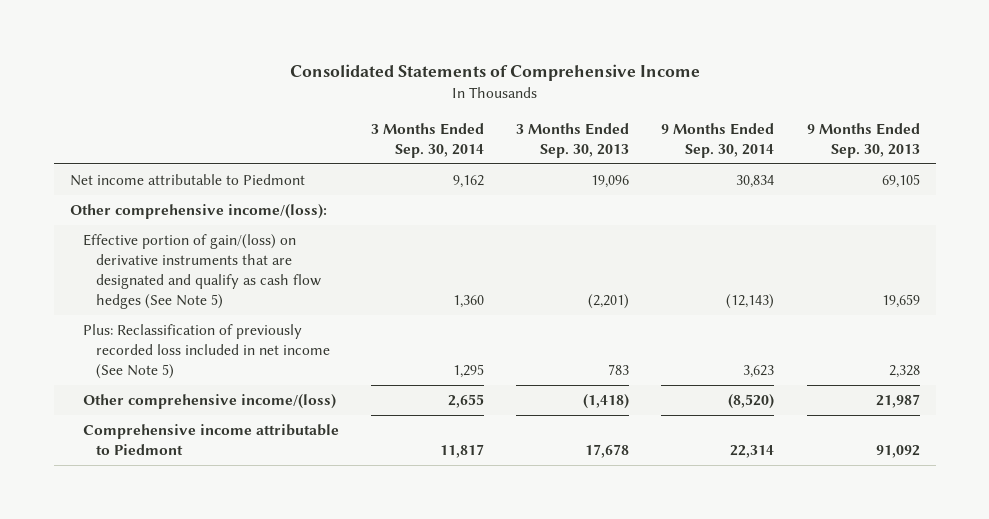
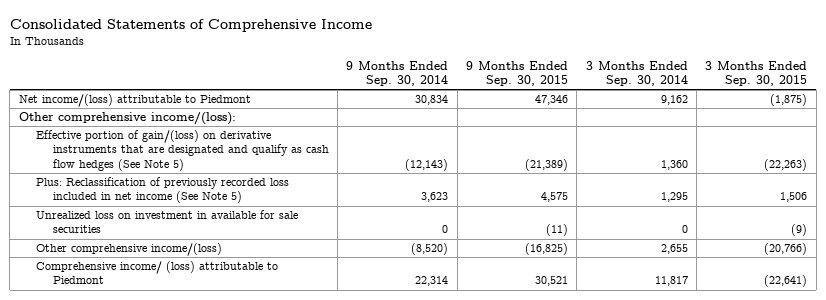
- | 3 Months Ended Sep. 30, 2014 | 3 Months Ended Sep. 30, 2013 | 9 Months Ended Sep. 30, 2014 | 9 Months Ended Sep. 30, 2013
+ | 9 Months Ended Sep. 30, 2014 | 9 Months Ended Sep. 30, 2015 | 3 Months Ended Sep. 30, 2014 | 3 Months Ended Sep. 30, 2015
- Net income attributable to Piedmont | 9,162 | 19,096 | 30,834 | 69,105
+ Net income/(loss) attributable to Piedmont | 30,834 | 47,346 | 9,162 | (1,875)
+ Unrealized loss on investment in available for sale securities | 0 | (11) | 0 | (9)
- Comprehensive income attributable to Piedmont | 11,817 | 17,678 | 22,314 | 91,092
+ Comprehensive income/ (loss) attributable to Piedmont | 22,314 | 30,521 | 11,817 | (22,641)

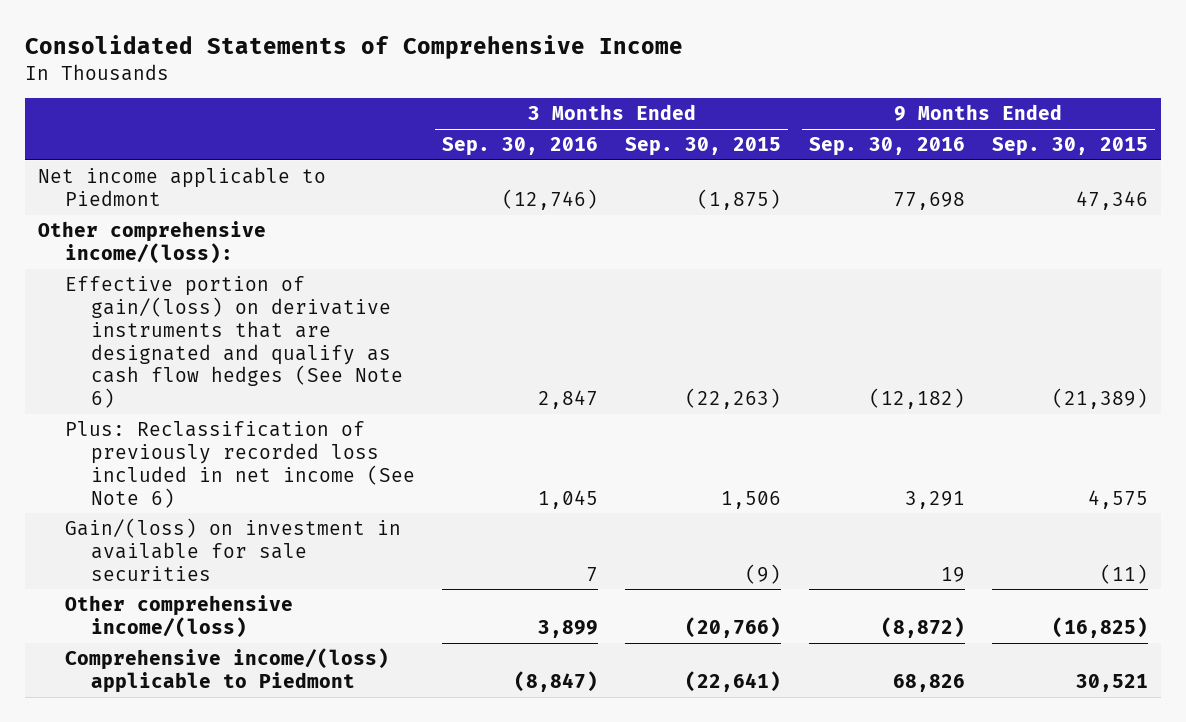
- | 9 Months Ended Sep. 30, 2014 | 9 Months Ended Sep. 30, 2015 | 3 Months Ended Sep. 30, 2014 | 3 Months Ended Sep. 30, 2015
+ | 3 Months Ended Sep. 30, 2016 | 3 Months Ended Sep. 30, 2015 | 9 Months Ended Sep. 30, 2016 | 9 Months Ended Sep. 30, 2015
- Net income/(loss) attributable to Piedmont | 30,834 | 47,346 | 9,162 | (1,875)
+ Net income applicable to Piedmont | (12,746) | (1,875) | 77,698 | 47,346
- Effective portion of gain/(loss) on derivative instruments that are designated and qualify as cash flow hedges (See Note 5) | (12,143) | (21,389) | 1,360 | (22,263)
- Plus: Reclassification of previously recorded loss included in net income (See Note 5) | 3,623 | 4,575 | 1,295 | 1,506
- Unrealized loss on investment in available for sale securities | 0 | (11) | 0 | (9)
+ Effective portion of gain/(loss) on derivative instruments that are designated and qualify as cash flow hedges (See Note 6) | 2,847 | (22,263) | (12,182) | (21,389)
+ Plus: Reclassification of previously recorded loss included in net income (See Note 6) | 1,045 | 1,506 | 3,291 | 4,575
+ Gain/(loss) on investment in available for sale securities | 7 | (9) | 19 | (11)
- Comprehensive income/ (loss) attributable to Piedmont | 22,314 | 30,521 | 11,817 | (22,641)
+ Comprehensive income/(loss) applicable to Piedmont | (8,847) | (22,641) | 68,826 | 30,521

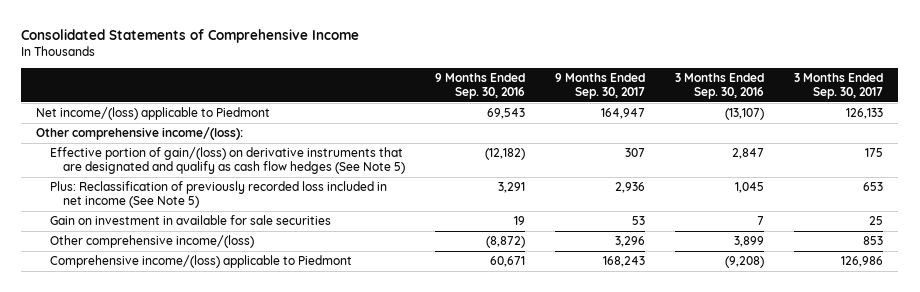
- | 3 Months Ended Sep. 30, 2016 | 3 Months Ended Sep. 30, 2015 | 9 Months Ended Sep. 30, 2016 | 9 Months Ended Sep. 30, 2015
+ | 9 Months Ended Sep. 30, 2016 | 9 Months Ended Sep. 30, 2017 | 3 Months Ended Sep. 30, 2016 | 3 Months Ended Sep. 30, 2017
- Net income applicable to Piedmont | (12,746) | (1,875) | 77,698 | 47,346
+ Net income/(loss) applicable to Piedmont | 69,543 | 164,947 | (13,107) | 126,133
- Effective portion of gain/(loss) on derivative instruments that are designated and qualify as cash flow hedges (See Note 6) | 2,847 | (22,263) | (12,182) | (21,389)
- Plus: Reclassification of previously recorded loss included in net income (See Note 6) | 1,045 | 1,506 | 3,291 | 4,575
- Gain/(loss) on investment in available for sale securities | 7 | (9) | 19 | (11)
+ Effective portion of gain/(loss) on derivative instruments that are designated and qualify as cash flow hedges (See Note 5) | (12,182) | 307 | 2,847 | 175
+ Plus: Reclassification of previously recorded loss included in net income (See Note 5) | 3,291 | 2,936 | 1,045 | 653
+ Gain on investment in available for sale securities | 19 | 53 | 7 | 25
- Comprehensive income/(loss) applicable to Piedmont | (8,847) | (22,641) | 68,826 | 30,521
+ Comprehensive income/(loss) applicable to Piedmont | 60,671 | 168,243 | (9,208) | 126,986

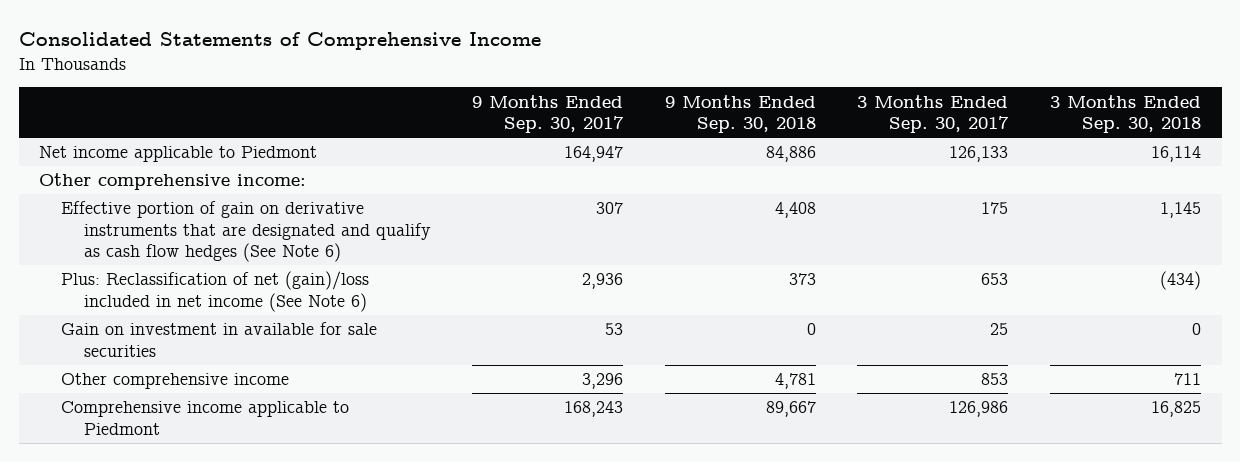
- | 9 Months Ended Sep. 30, 2016 | 9 Months Ended Sep. 30, 2017 | 3 Months Ended Sep. 30, 2016 | 3 Months Ended Sep. 30, 2017
+ | 9 Months Ended Sep. 30, 2017 | 9 Months Ended Sep. 30, 2018 | 3 Months Ended Sep. 30, 2017 | 3 Months Ended Sep. 30, 2018
- Net income/(loss) applicable to Piedmont | 69,543 | 164,947 | (13,107) | 126,133
- Other comprehensive income/(loss):
- Effective portion of gain/(loss) on derivative instruments that are designated and qualify as cash flow hedges (See Note 5) | (12,182) | 307 | 2,847 | 175
- Plus: Reclassification of previously recorded loss included in net income (See Note 5) | 3,291 | 2,936 | 1,045 | 653
+ Net income applicable to Piedmont | 164,947 | 84,886 | 126,133 | 16,114
+ Other comprehensive income:
+ Effective portion of gain on derivative instruments that are designated and qualify as cash flow hedges (See Note 6) | 307 | 4,408 | 175 | 1,145
+ Plus: Reclassification of net (gain)/loss included in net income (See Note 6) | 2,936 | 373 | 653 | (434)
- Other comprehensive income/(loss) | (8,872) | 3,296 | 3,899 | 853
- Comprehensive income/(loss) applicable to Piedmont | 60,671 | 168,243 | (9,208) | 126,986
+ Other comprehensive income | 3,296 | 4,781 | 853 | 711
+ Comprehensive income applicable to Piedmont | 168,243 | 89,667 | 126,986 | 16,825

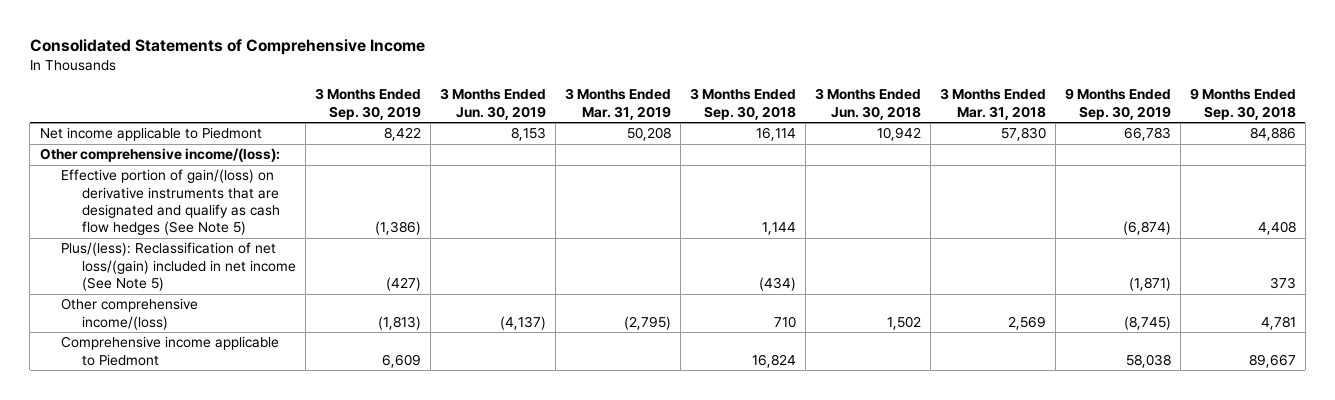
- | 9 Months Ended Sep. 30, 2017 | 9 Months Ended Sep. 30, 2018 | 3 Months Ended Sep. 30, 2017 | 3 Months Ended Sep. 30, 2018
+ | 3 Months Ended Sep. 30, 2019 | 3 Months Ended Jun. 30, 2019 | 3 Months Ended Mar. 31, 2019 | 3 Months Ended Sep. 30, 2018 | 3 Months Ended Jun. 30, 2018 | 3 Months Ended Mar. 31, 2018 | 9 Months Ended Sep. 30, 2019 | 9 Months Ended Sep. 30, 2018
- Other comprehensive income:
- Effective portion of gain on derivative instruments that are designated and qualify as cash flow hedges (See Note 6) | 307 | 4,408 | 175 | 1,145
- Plus: Reclassification of net (gain)/loss included in net income (See Note 6) | 2,936 | 373 | 653 | (434)
- Gain on investment in available for sale securities | 53 | 0 | 25 | 0
- Other comprehensive income | 3,296 | 4,781 | 853 | 711
- Comprehensive income applicable to Piedmont | 168,243 | 89,667 | 126,986 | 16,825
+ Other comprehensive income/(loss):
+ Effective portion of gain/(loss) on derivative instruments that are designated and qualify as cash flow hedges (See Note 5) | (1,386) | | | 1,144 | | | (6,874) | 4,408
+ Plus/(less): Reclassification of net loss/(gain) included in net income (See Note 5) | (427) | | | (434) | | | (1,871) | 373
+ Other comprehensive income/(loss) | (1,813) | (4,137) | (2,795) | 710 | 1,502 | 2,569 | (8,745) | 4,781
+ Comprehensive income applicable to Piedmont | 6,609 | | | 16,824 | | | 58,038 | 89,667

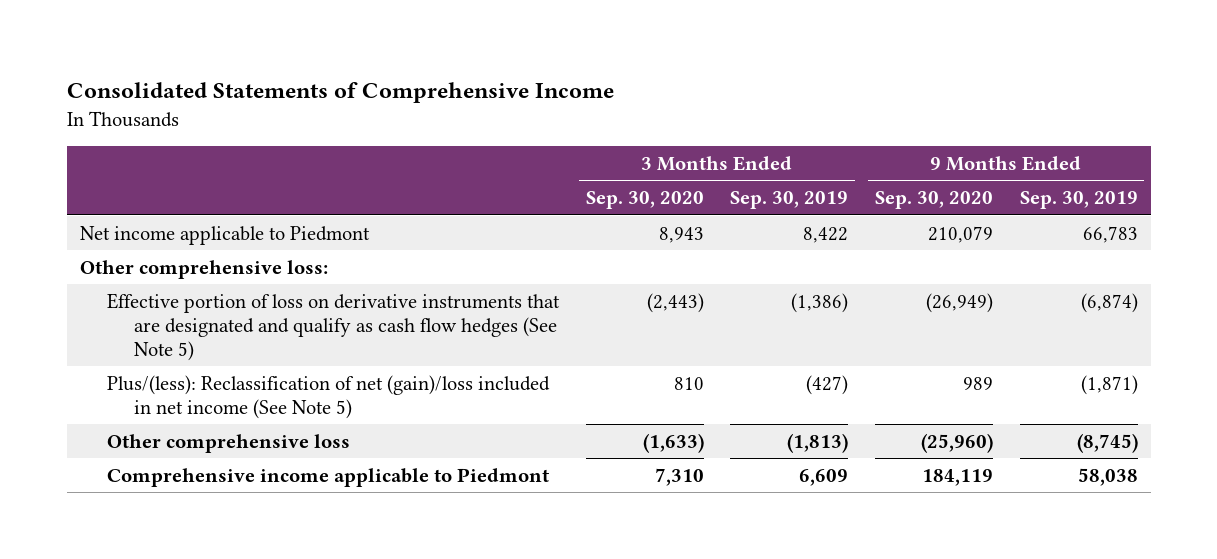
- | 3 Months Ended Sep. 30, 2019 | 3 Months Ended Jun. 30, 2019 | 3 Months Ended Mar. 31, 2019 | 3 Months Ended Sep. 30, 2018 | 3 Months Ended Jun. 30, 2018 | 3 Months Ended Mar. 31, 2018 | 9 Months Ended Sep. 30, 2019 | 9 Months Ended Sep. 30, 2018
+ | 3 Months Ended Sep. 30, 2020 | 3 Months Ended Sep. 30, 2019 | 9 Months Ended Sep. 30, 2020 | 9 Months Ended Sep. 30, 2019
- Other comprehensive income/(loss):
- Effective portion of gain/(loss) on derivative instruments that are designated and qualify as cash flow hedges (See Note 5) | (1,386) | | | 1,144 | | | (6,874) | 4,408
- Plus/(less): Reclassification of net loss/(gain) included in net income (See Note 5) | (427) | | | (434) | | | (1,871) | 373
- Other comprehensive income/(loss) | (1,813) | (4,137) | (2,795) | 710 | 1,502 | 2,569 | (8,745) | 4,781
+ Other comprehensive loss:
+ Effective portion of loss on derivative instruments that are designated and qualify as cash flow hedges (See Note 5) | (2,443) | (1,386) | (26,949) | (6,874)
+ Plus/(less): Reclassification of net (gain)/loss included in net income (See Note 5) | 810 | (427) | 989 | (1,871)
+ Other comprehensive loss | (1,633) | (1,813) | (25,960) | (8,745)

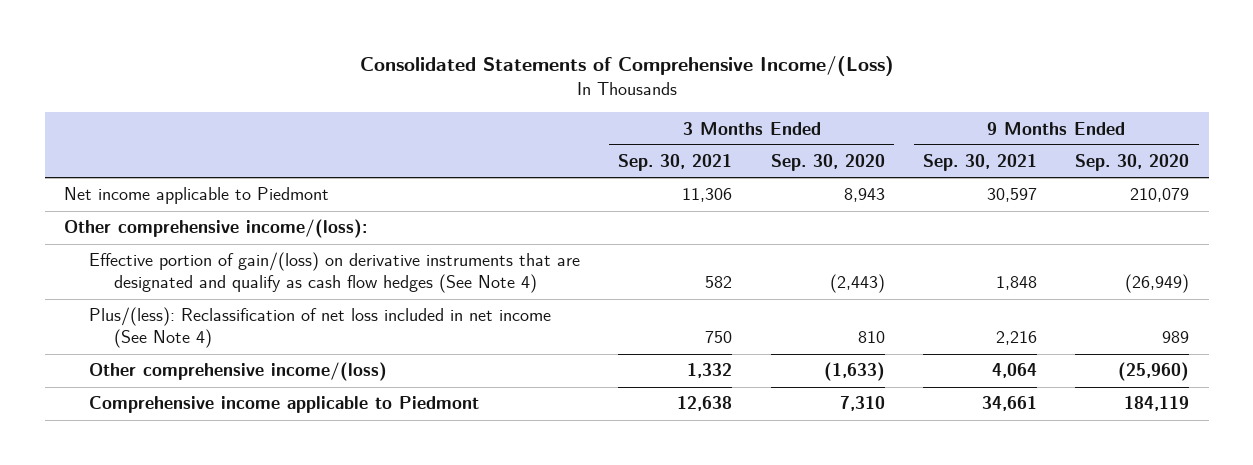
- Consolidated Statements of Comprehensive Income
+ Consolidated Statements of Comprehensive Income/(Loss)
- | 3 Months Ended Sep. 30, 2020 | 3 Months Ended Sep. 30, 2019 | 9 Months Ended Sep. 30, 2020 | 9 Months Ended Sep. 30, 2019
+ | 3 Months Ended Sep. 30, 2021 | 3 Months Ended Sep. 30, 2020 | 9 Months Ended Sep. 30, 2021 | 9 Months Ended Sep. 30, 2020
- Other comprehensive loss:
- Effective portion of loss on derivative instruments that are designated and qualify as cash flow hedges (See Note 5) | (2,443) | (1,386) | (26,949) | (6,874)
- Plus/(less): Reclassification of net (gain)/loss included in net income (See Note 5) | 810 | (427) | 989 | (1,871)
- Other comprehensive loss | (1,633) | (1,813) | (25,960) | (8,745)
+ Other comprehensive income/(loss):
+ Effective portion of gain/(loss) on derivative instruments that are designated and qualify as cash flow hedges (See Note 4) | 582 | (2,443) | 1,848 | (26,949)
+ Plus/(less): Reclassification of net loss included in net income (See Note 4) | 750 | 810 | 2,216 | 989
+ Other comprehensive income/(loss) | 1,332 | (1,633) | 4,064 | (25,960)

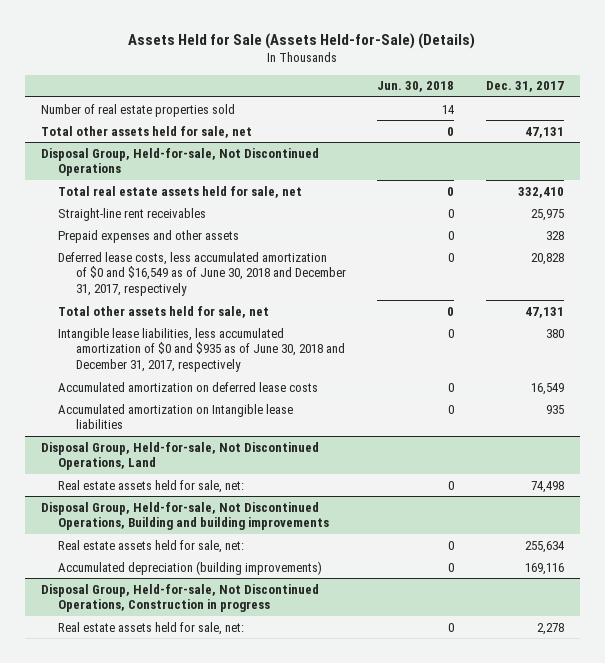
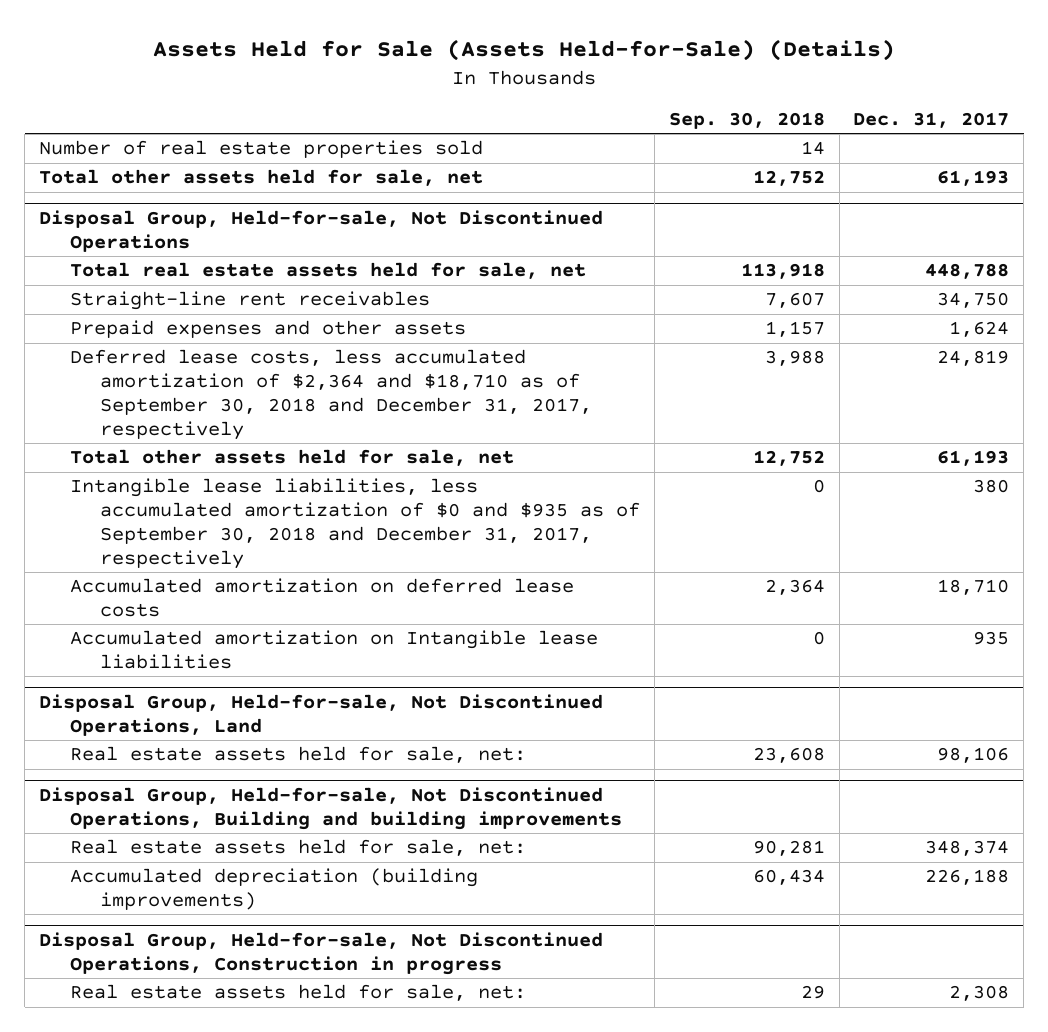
- | Jun. 30, 2018 | Dec. 31, 2017
+ | Sep. 30, 2018 | Dec. 31, 2017
- Total other assets held for sale, net | 0 | 47,131
+ Total other assets held for sale, net | 12,752 | 61,193
@ Disposal Group, Held-for-sale, Not Discontinued Operations
- Total real estate assets held for sale, net | 0 | 332,410
- Straight-line rent receivables | 0 | 25,975
- Prepaid expenses and other assets | 0 | 328
- Deferred lease costs, less accumulated amortization of $0 and $16,549 as of June 30, 2018 and December 31, 2017, respectively | 0 | 20,828
- Total other assets held for sale, net | 0 | 47,131
- Intangible lease liabilities, less accumulated amortization of $0 and $935 as of June 30, 2018 and December 31, 2017, respectively | 0 | 380
- Accumulated amortization on deferred lease costs | 0 | 16,549
+ Total real estate assets held for sale, net | 113,918 | 448,788
+ Straight-line rent receivables | 7,607 | 34,750
+ Prepaid expenses and other assets | 1,157 | 1,624
+ Deferred lease costs, less accumulated amortization of $2,364 and $18,710 as of September 30, 2018 and December 31, 2017, respectively | 3,988 | 24,819
+ Total other assets held for sale, net | 12,752 | 61,193
+ Intangible lease liabilities, less accumulated amortization of $0 and $935 as of September 30, 2018 and December 31, 2017, respectively | 0 | 380
+ Accumulated amortization on deferred lease costs | 2,364 | 18,710
@ Disposal Group, Held-for-sale, Not Discontinued Operations, Land
- Real estate assets held for sale, net: | 0 | 74,498
+ Real estate assets held for sale, net: | 23,608 | 98,106
@ Disposal Group, Held-for-sale, Not Discontinued Operations, Building and building improvements
- Real estate assets held for sale, net: | 0 | 255,634
- Accumulated depreciation (building improvements) | 0 | 169,116
+ Real estate assets held for sale, net: | 90,281 | 348,374
+ Accumulated depreciation (building improvements) | 60,434 | 226,188
@ Disposal Group, Held-for-sale, Not Discontinued Operations, Construction in progress
- Real estate assets held for sale, net: | 0 | 2,278
+ Real estate assets held for sale, net: | 29 | 2,308

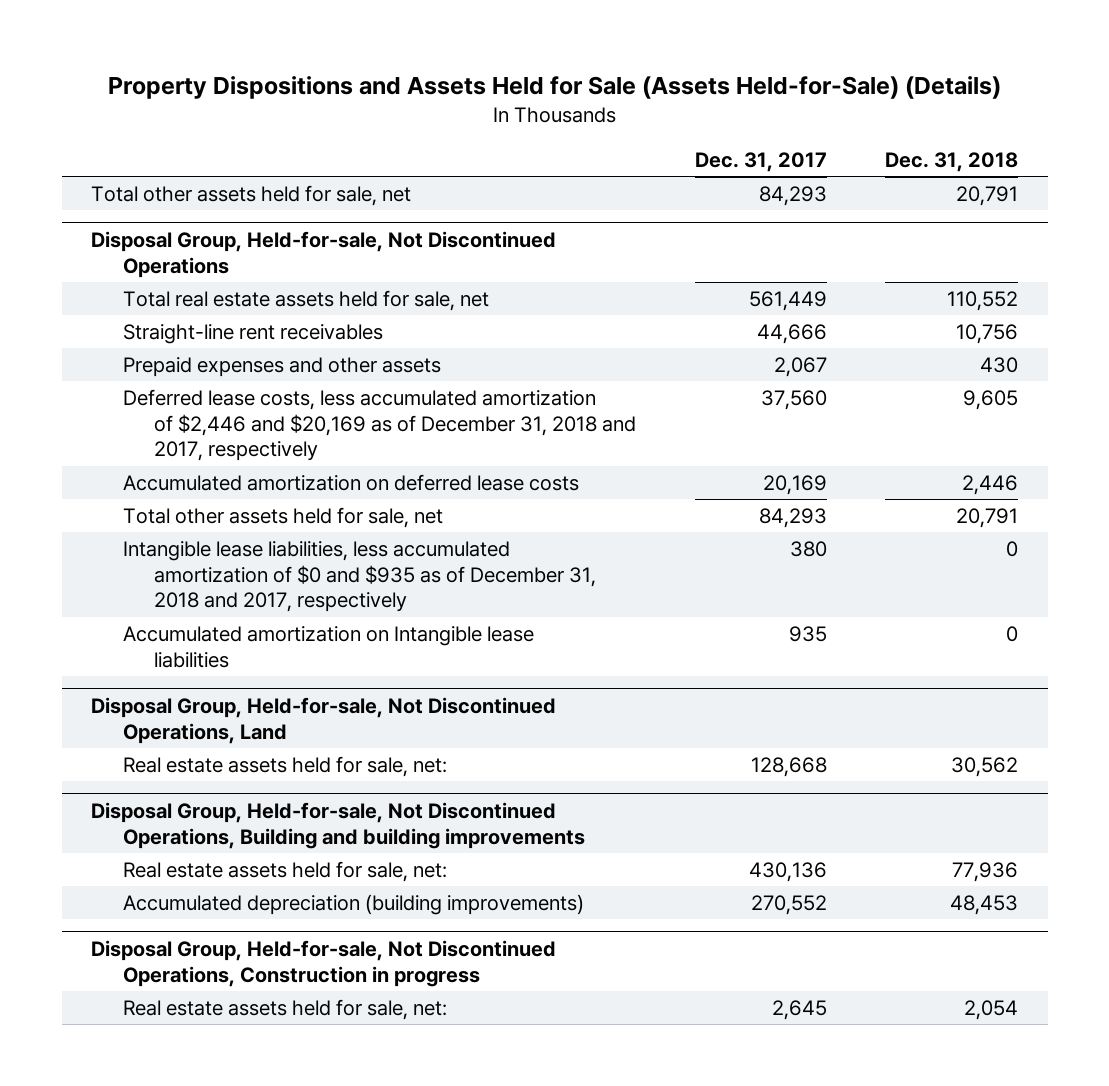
- Assets Held for Sale (Assets Held-for-Sale) (Details)
+ Property Dispositions and Assets Held for Sale (Assets Held-for-Sale) (Details)
- | Sep. 30, 2018 | Dec. 31, 2017
+ | Dec. 31, 2017 | Dec. 31, 2018
- Number of real estate properties sold | 14 |
- Total other assets held for sale, net | 12,752 | 61,193
+ Total other assets held for sale, net | 84,293 | 20,791
@ Disposal Group, Held-for-sale, Not Discontinued Operations
- Total real estate assets held for sale, net | 113,918 | 448,788
- Straight-line rent receivables | 7,607 | 34,750
- Prepaid expenses and other assets | 1,157 | 1,624
- Deferred lease costs, less accumulated amortization of $2,364 and $18,710 as of September 30, 2018 and December 31, 2017, respectively | 3,988 | 24,819
- Total other assets held for sale, net | 12,752 | 61,193
- Intangible lease liabilities, less accumulated amortization of $0 and $935 as of September 30, 2018 and December 31, 2017, respectively | 0 | 380
- Accumulated amortization on deferred lease costs | 2,364 | 18,710
+ Total real estate assets held for sale, net | 561,449 | 110,552
+ Straight-line rent receivables | 44,666 | 10,756
+ Prepaid expenses and other assets | 2,067 | 430
+ Deferred lease costs, less accumulated amortization of $2,446 and $20,169 as of December 31, 2018 and 2017, respectively | 37,560 | 9,605
+ Accumulated amortization on deferred lease costs | 20,169 | 2,446
+ Total other assets held for sale, net | 84,293 | 20,791
+ Intangible lease liabilities, less accumulated amortization of $0 and $935 as of December 31, 2018 and 2017, respectively | 380 | 0
@ Disposal Group, Held-for-sale, Not Discontinued Operations, Land
- Real estate assets held for sale, net: | 23,608 | 98,106
+ Real estate assets held for sale, net: | 128,668 | 30,562
@ Disposal Group, Held-for-sale, Not Discontinued Operations, Building and building improvements
- Real estate assets held for sale, net: | 90,281 | 348,374
- Accumulated depreciation (building improvements) | 60,434 | 226,188
+ Real estate assets held for sale, net: | 430,136 | 77,936
+ Accumulated depreciation (building improvements) | 270,552 | 48,453
@ Disposal Group, Held-for-sale, Not Discontinued Operations, Construction in progress
- Real estate assets held for sale, net: | 29 | 2,308
+ Real estate assets held for sale, net: | 2,645 | 2,054

